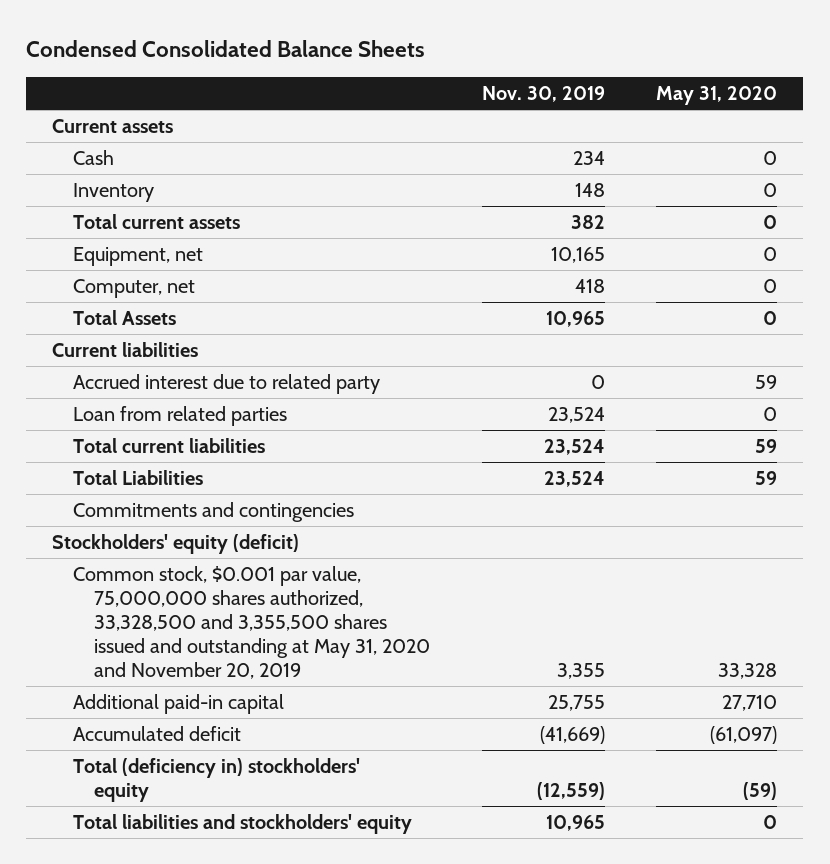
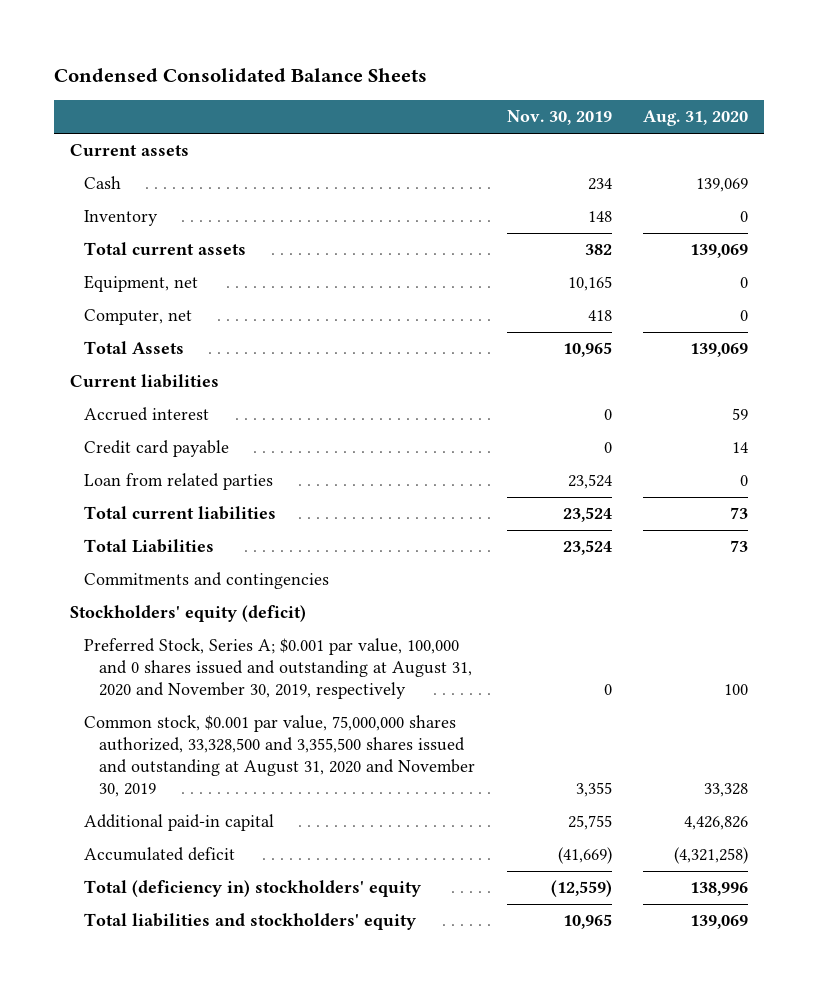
- | Nov. 30, 2019 | May 31, 2020
+ | Nov. 30, 2019 | Aug. 31, 2020
- Accrued interest due to related party | 0 | 59
+ Accrued interest | 0 | 59
+ Credit card payable | 0 | 14
- Common stock, $0.001 par value, 75,000,000 shares authorized, 33,328,500 and 3,355,500 shares issued and outstanding at May 31, 2020 and November 20, 2019 | 3,355 | 33,328
+ Preferred Stock, Series A; $0.001 par value, 100,000 and 0 shares issued and outstanding at August 31, 2020 and November 30, 2019, respectively | 0 | 100
+ Common stock, $0.001 par value, 75,000,000 shares authorized, 33,328,500 and 3,355,500 shares issued and outstanding at August 31, 2020 and November 30, 2019 | 3,355 | 33,328

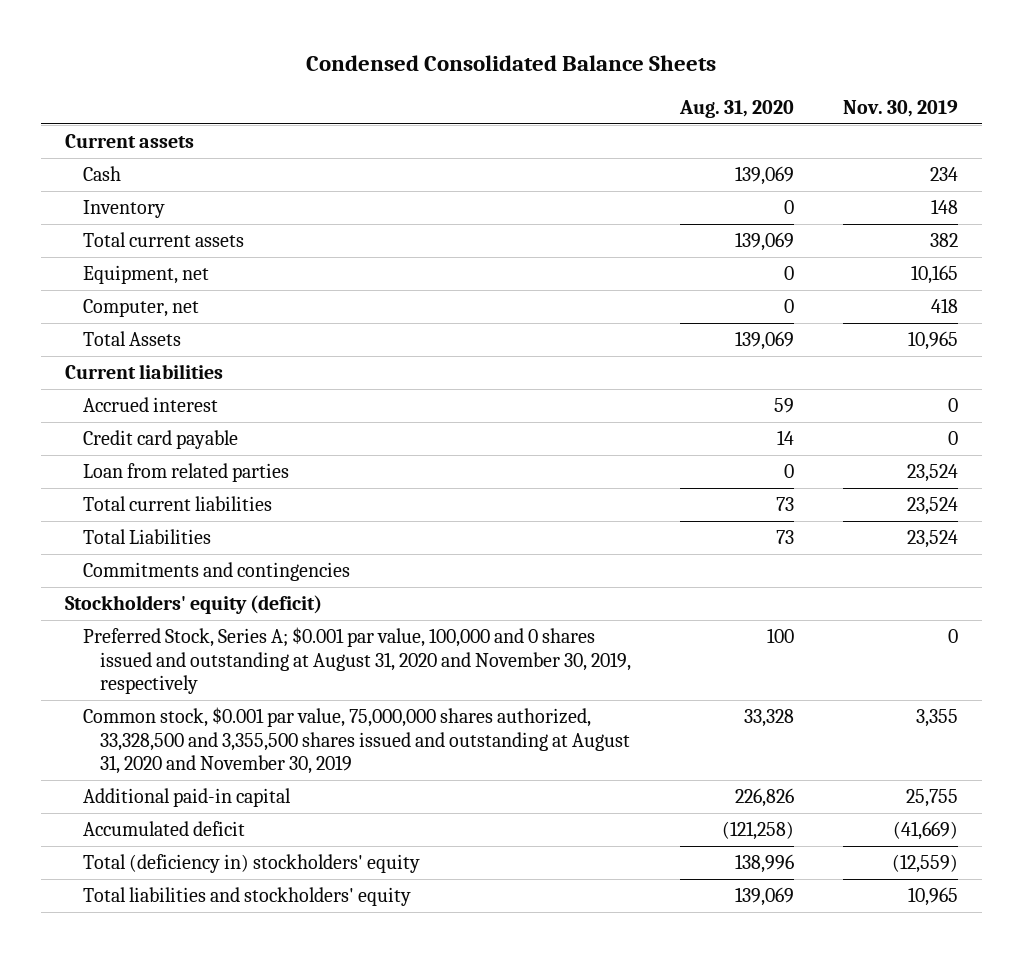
- | Nov. 30, 2019 | Aug. 31, 2020
+ | Aug. 31, 2020 | Nov. 30, 2019
- Additional paid-in capital | 25,755 | 4,426,826
- Accumulated deficit | (41,669) | (4,321,258)
+ Additional paid-in capital | 226,826 | 25,755
+ Accumulated deficit | (121,258) | (41,669)

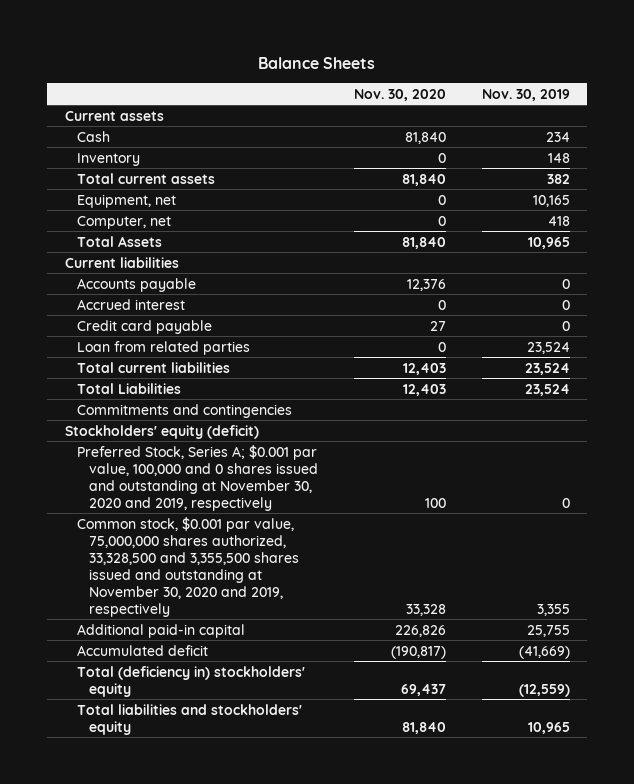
- Condensed Consolidated Balance Sheets
+ Balance Sheets
- | Aug. 31, 2020 | Nov. 30, 2019
+ | Nov. 30, 2020 | Nov. 30, 2019
+ Accounts payable | 12,376 | 0
- Preferred Stock, Series A; $0.001 par value, 100,000 and 0 shares issued and outstanding at August 31, 2020 and November 30, 2019, respectively | 100 | 0
- Common stock, $0.001 par value, 75,000,000 shares authorized, 33,328,500 and 3,355,500 shares issued and outstanding at August 31, 2020 and November 30, 2019 | 33,328 | 3,355
+ Preferred Stock, Series A; $0.001 par value, 100,000 and 0 shares issued and outstanding at November 30, 2020 and 2019, respectively | 100 | 0
+ Common stock, $0.001 par value, 75,000,000 shares authorized, 33,328,500 and 3,355,500 shares issued and outstanding at November 30, 2020 and 2019, respectively | 33,328 | 3,355

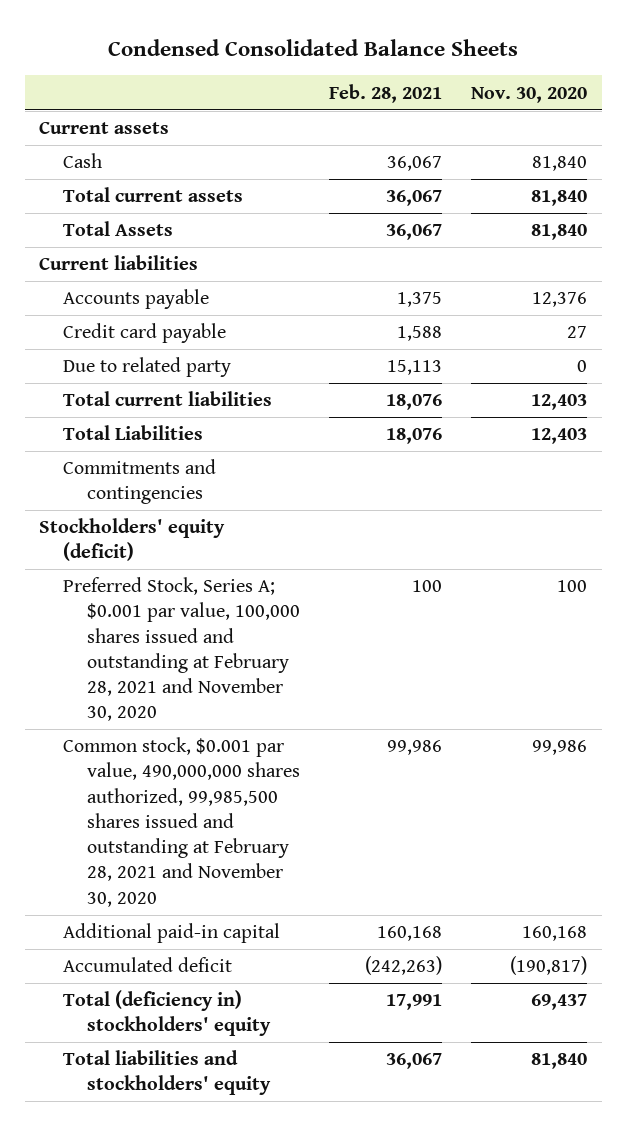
- Balance Sheets
+ Condensed Consolidated Balance Sheets
- | Nov. 30, 2020 | Nov. 30, 2019
+ | Feb. 28, 2021 | Nov. 30, 2020
- Inventory | 0 | 148
- Equipment, net | 0 | 10,165
- Computer, net | 0 | 418
- Accrued interest | 0 | 0
- Loan from related parties | 0 | 23,524
+ Due to related party | 15,113 | 0
- Preferred Stock, Series A; $0.001 par value, 100,000 and 0 shares issued and outstanding at November 30, 2020 and 2019, respectively | 100 | 0
- Common stock, $0.001 par value, 75,000,000 shares authorized, 33,328,500 and 3,355,500 shares issued and outstanding at November 30, 2020 and 2019, respectively | 33,328 | 3,355
- Additional paid-in capital | 226,826 | 25,755
+ Preferred Stock, Series A; $0.001 par value, 100,000 shares issued and outstanding at February 28, 2021 and November 30, 2020 | 100 | 100
+ Common stock, $0.001 par value, 490,000,000 shares authorized, 99,985,500 shares issued and outstanding at February 28, 2021 and November 30, 2020 | 99,986 | 99,986
+ Additional paid-in capital | 160,168 | 160,168

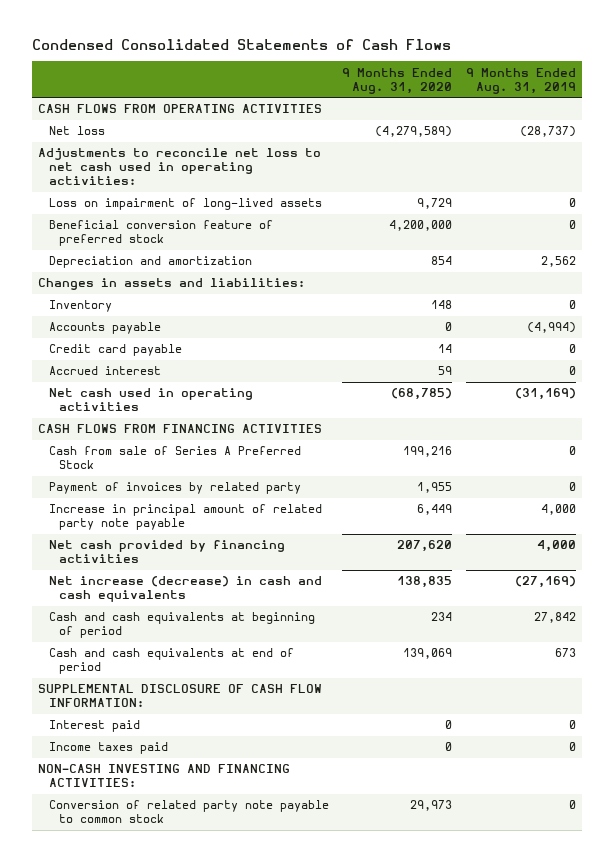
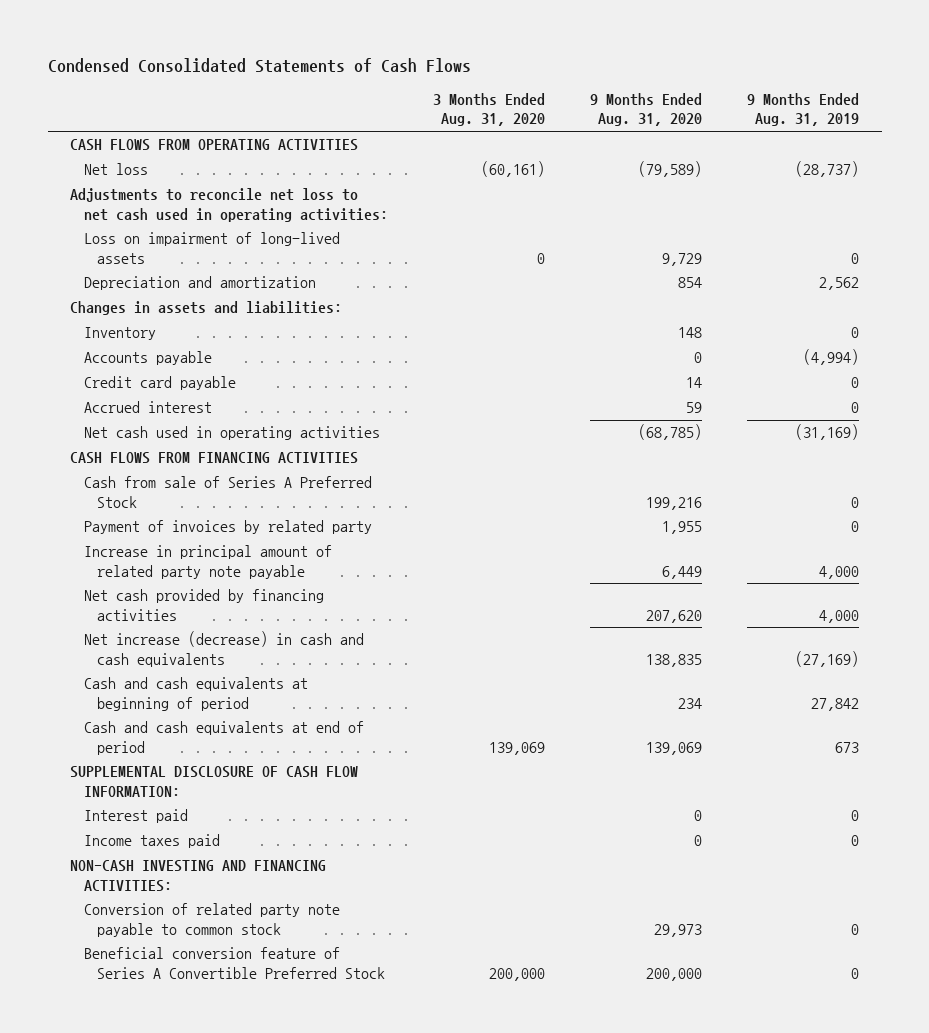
- | 9 Months Ended Aug. 31, 2020 | 9 Months Ended Aug. 31, 2019
+ | 3 Months Ended Aug. 31, 2020 | 9 Months Ended Aug. 31, 2020 | 9 Months Ended Aug. 31, 2019
- Net loss | (4,279,589) | (28,737)
+ Net loss | (60,161) | (79,589) | (28,737)
- Beneficial conversion feature of preferred stock | 4,200,000 | 0
+ Beneficial conversion feature of Series A Convertible Preferred Stock | 200,000 | 200,000 | 0

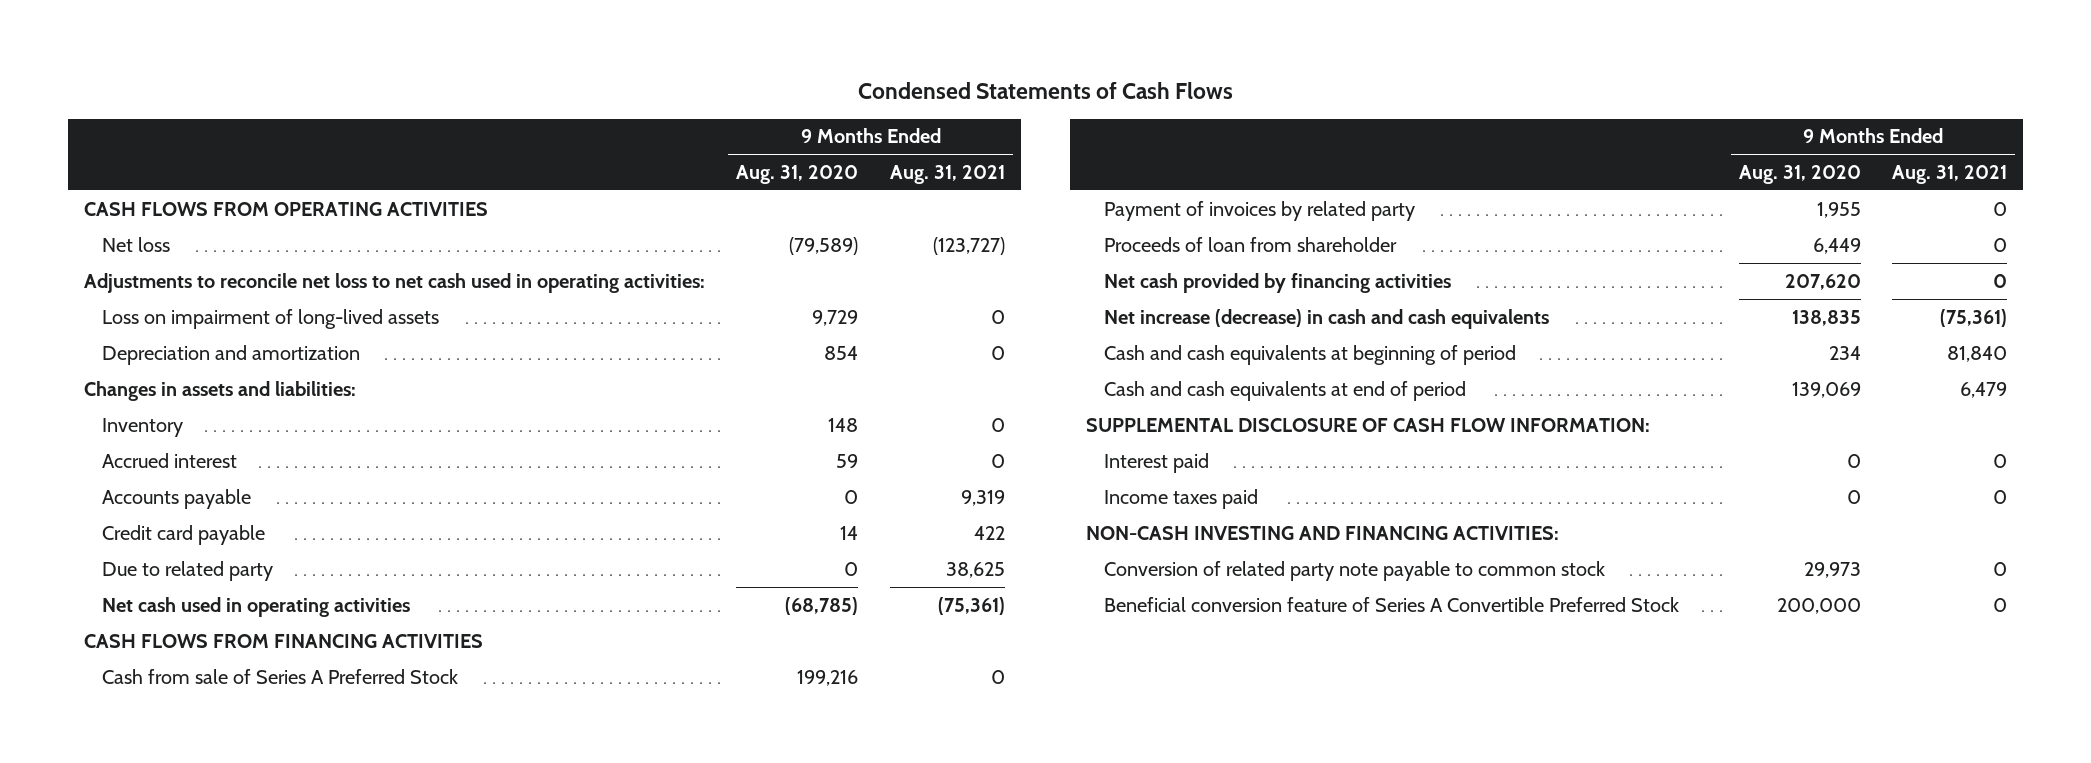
- Condensed Consolidated Statements of Cash Flows
+ Condensed Statements of Cash Flows
- | 3 Months Ended Aug. 31, 2020 | 9 Months Ended Aug. 31, 2020 | 9 Months Ended Aug. 31, 2019
+ | 9 Months Ended Aug. 31, 2020 | 9 Months Ended Aug. 31, 2021
moved up: Accrued interest | 59 | 0
+ Due to related party | 0 | 38,625
- Increase in principal amount of related party note payable | | 6,449 | 4,000
+ Proceeds of loan from shareholder | 6,449 | 0

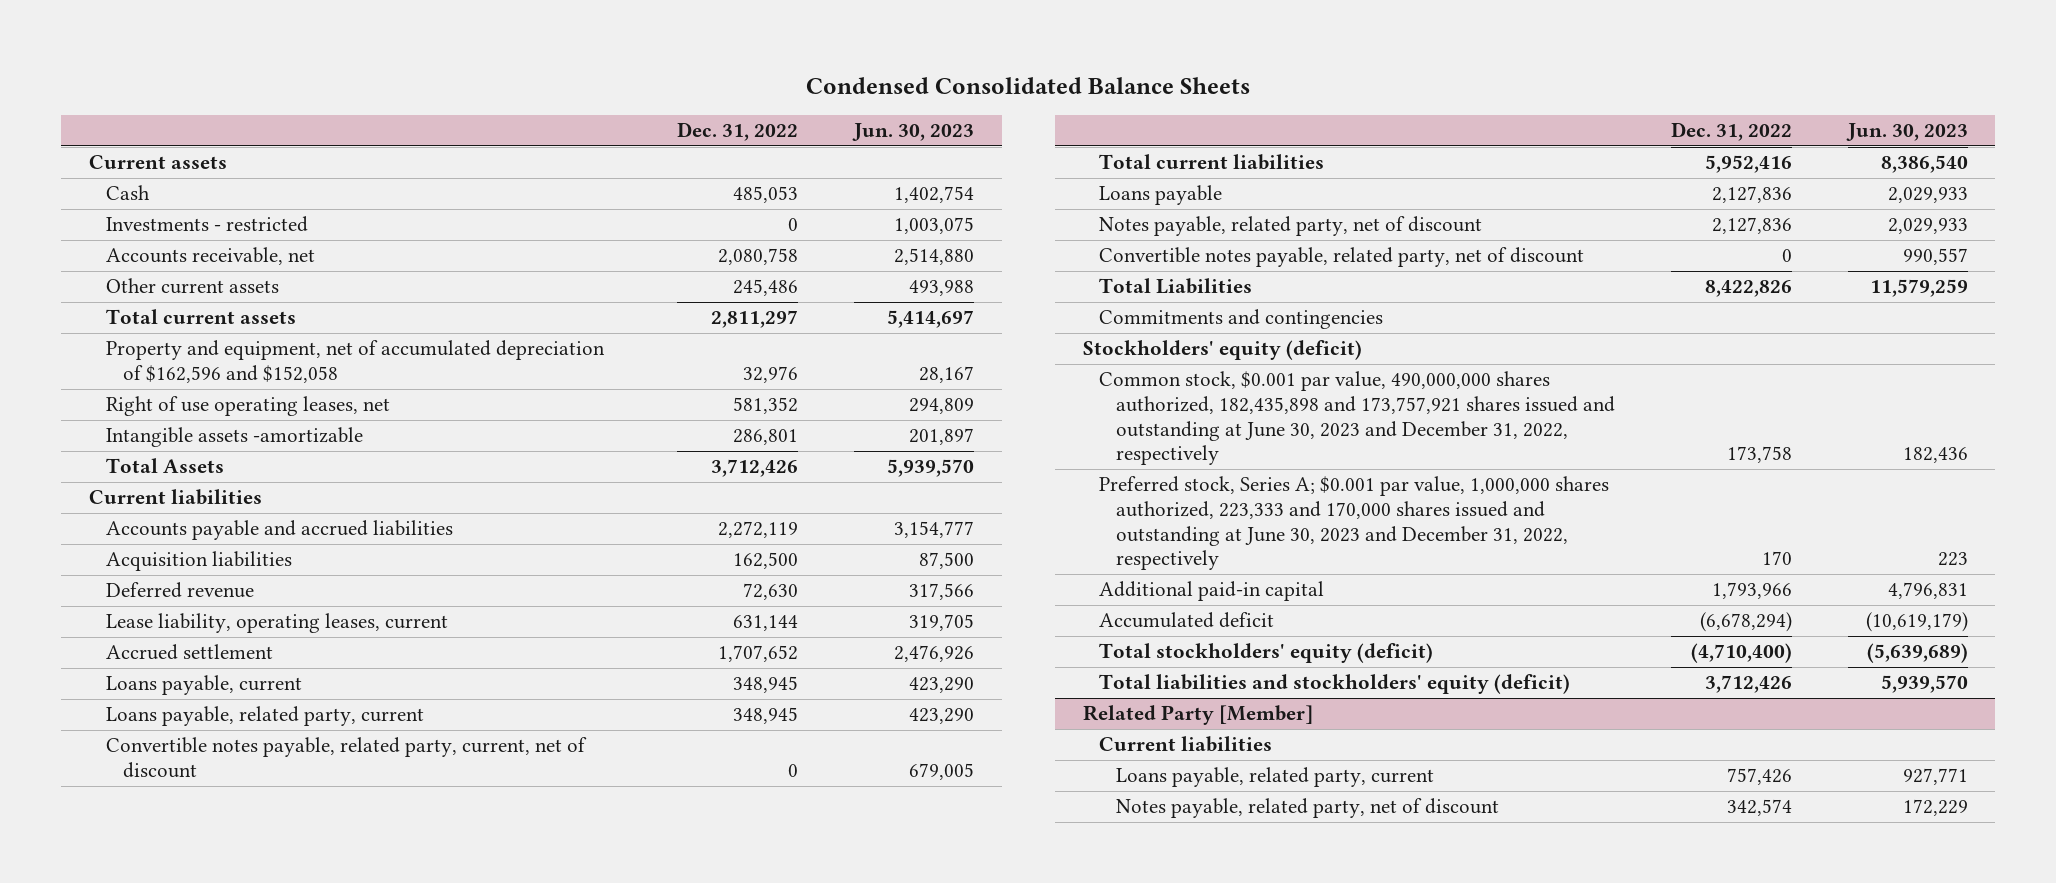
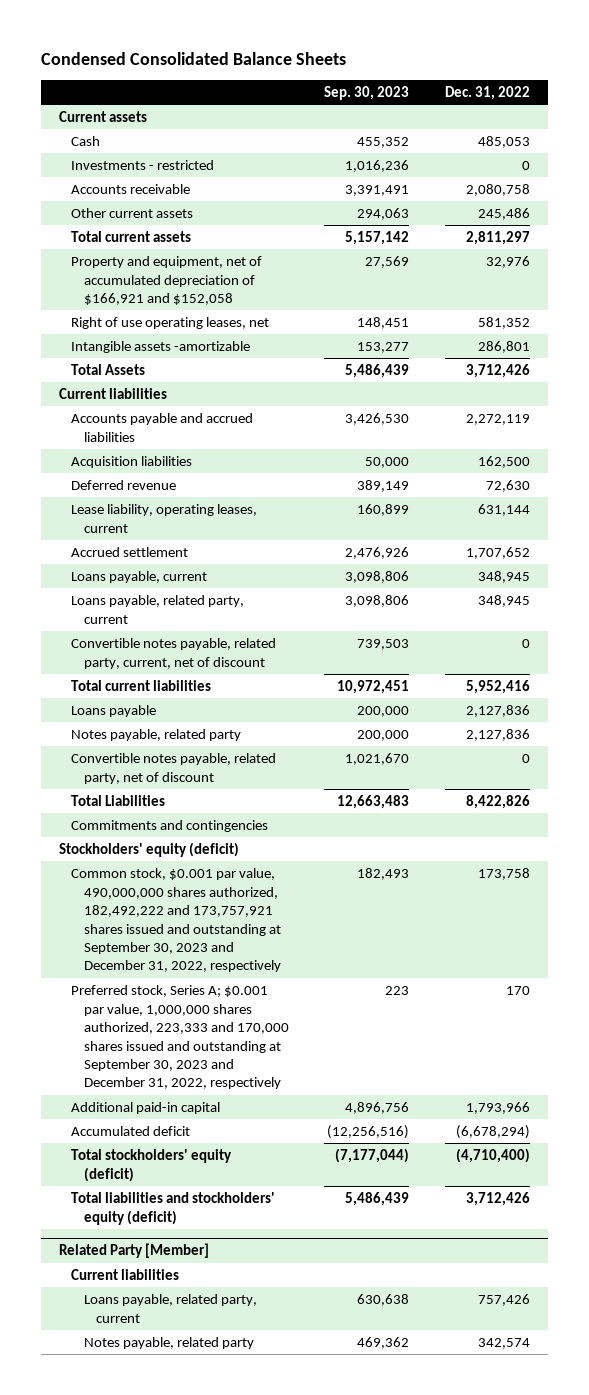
- | Dec. 31, 2022 | Jun. 30, 2023
+ | Sep. 30, 2023 | Dec. 31, 2022
- Accounts receivable, net | 2,080,758 | 2,514,880
+ Accounts receivable | 3,391,491 | 2,080,758
- Property and equipment, net of accumulated depreciation of $162,596 and $152,058 | 32,976 | 28,167
+ Property and equipment, net of accumulated depreciation of $166,921 and $152,058 | 27,569 | 32,976
- Notes payable, related party, net of discount | 2,127,836 | 2,029,933
+ Notes payable, related party | 200,000 | 2,127,836
- Common stock, $0.001 par value, 490,000,000 shares authorized, 182,435,898 and 173,757,921 shares issued and outstanding at June 30, 2023 and December 31, 2022, respectively | 173,758 | 182,436
- Preferred stock, Series A; $0.001 par value, 1,000,000 shares authorized, 223,333 and 170,000 shares issued and outstanding at June 30, 2023 and December 31, 2022, respectively | 170 | 223
+ Common stock, $0.001 par value, 490,000,000 shares authorized, 182,492,222 and 173,757,921 shares issued and outstanding at September 30, 2023 and December 31, 2022, respectively | 182,493 | 173,758
+ Preferred stock, Series A; $0.001 par value, 1,000,000 shares authorized, 223,333 and 170,000 shares issued and outstanding at September 30, 2023 and December 31, 2022, respectively | 223 | 170
@ Related Party [Member]
- Notes payable, related party, net of discount | 342,574 | 172,229
+ Notes payable, related party | 469,362 | 342,574

